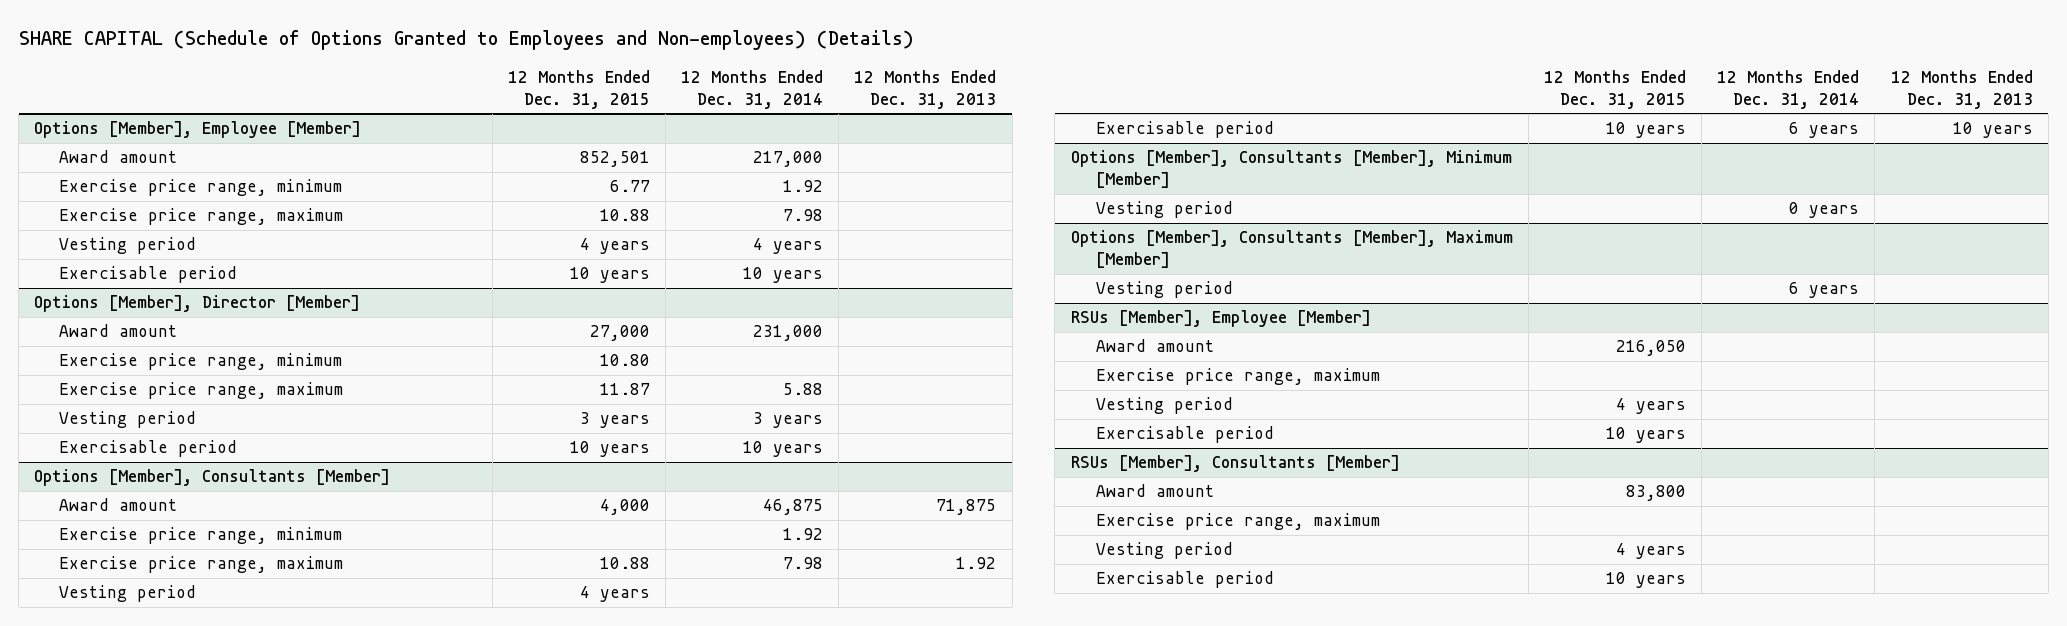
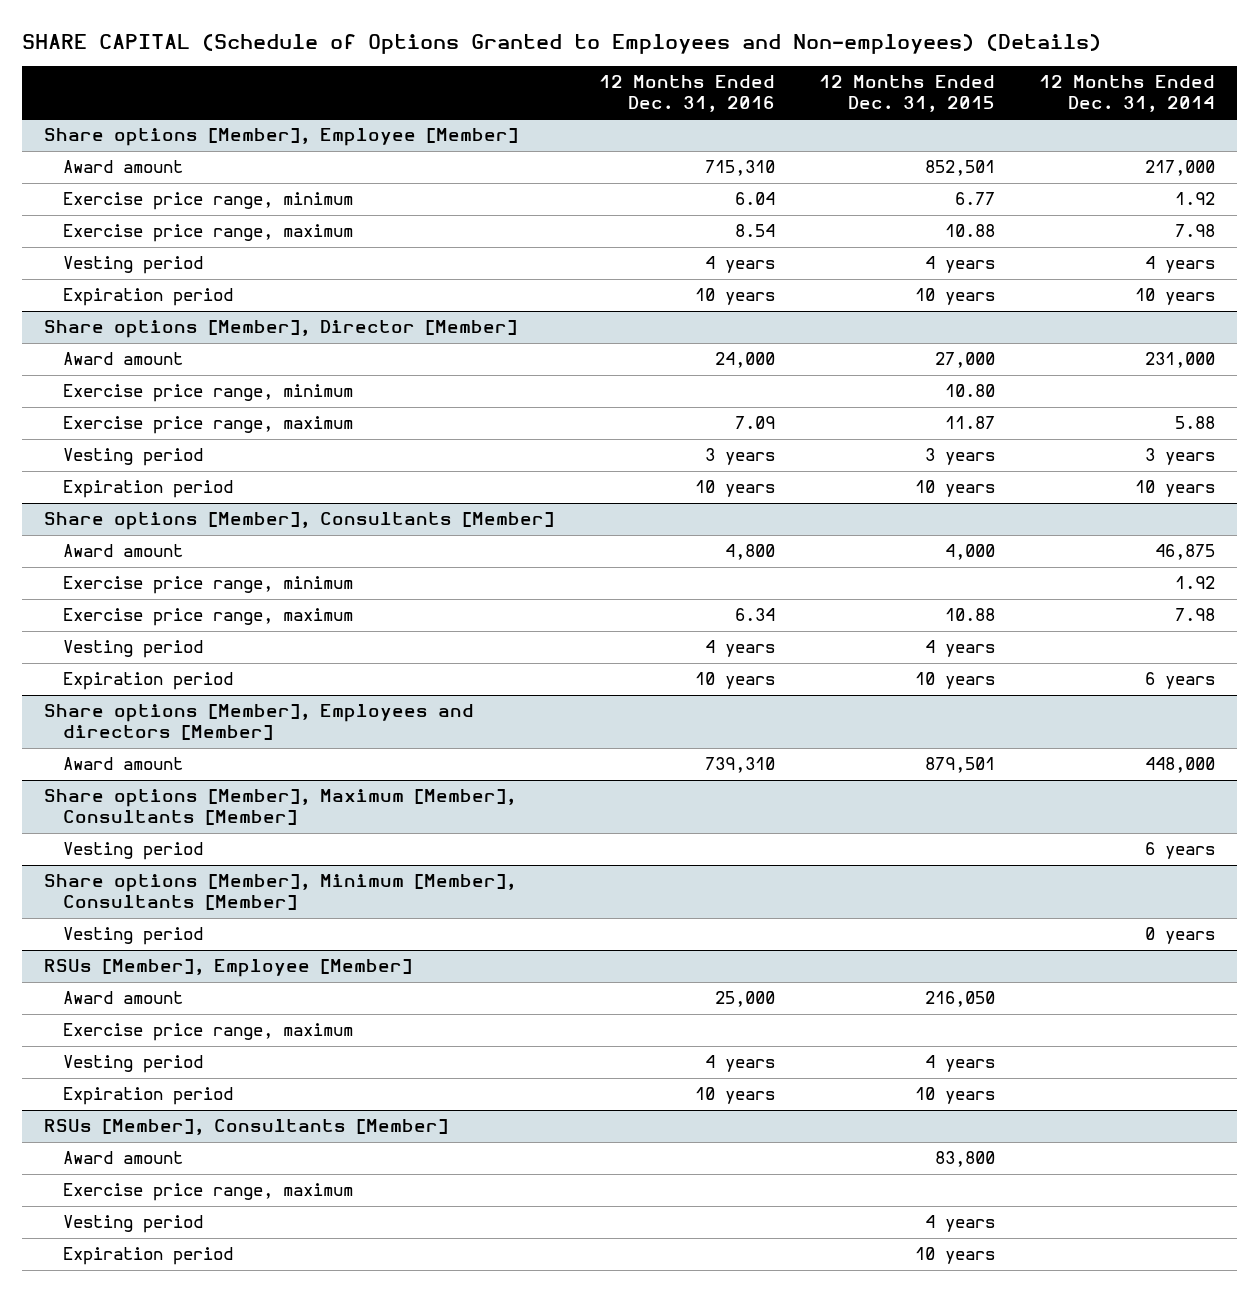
- | 12 Months Ended Dec. 31, 2015 | 12 Months Ended Dec. 31, 2014 | 12 Months Ended Dec. 31, 2013
+ | 12 Months Ended Dec. 31, 2016 | 12 Months Ended Dec. 31, 2015 | 12 Months Ended Dec. 31, 2014
- Options [Member], Employee [Member]
+ Share options [Member], Employee [Member]
- Exercisable period | 10 years | 10 years |
- Options [Member], Director [Member]
+ Expiration period | 10 years | 10 years | 10 years
+ Share options [Member], Director [Member]
- Exercisable period | 10 years | 10 years |
- Options [Member], Consultants [Member]
+ Expiration period | 10 years | 10 years | 10 years
+ Share options [Member], Consultants [Member]
- Exercisable period | 10 years | 6 years | 10 years
- Options [Member], Consultants [Member], Minimum [Member]
- Vesting period | | 0 years |
- Options [Member], Consultants [Member], Maximum [Member]
+ Expiration period | 10 years | 10 years | 6 years
+ Share options [Member], Employees and directors [Member]
+ Award amount | 739,310 | 879,501 | 448,000
+ Share options [Member], Maximum [Member], Consultants [Member]
+ Share options [Member], Minimum [Member], Consultants [Member]
+ Vesting period | | | 0 years
@ RSUs [Member], Employee [Member]
- Exercisable period | 10 years | |
+ Expiration period | 10 years | 10 years |
@ RSUs [Member], Consultants [Member]
- Exercisable period | 10 years | |
+ Expiration period | | 10 years |

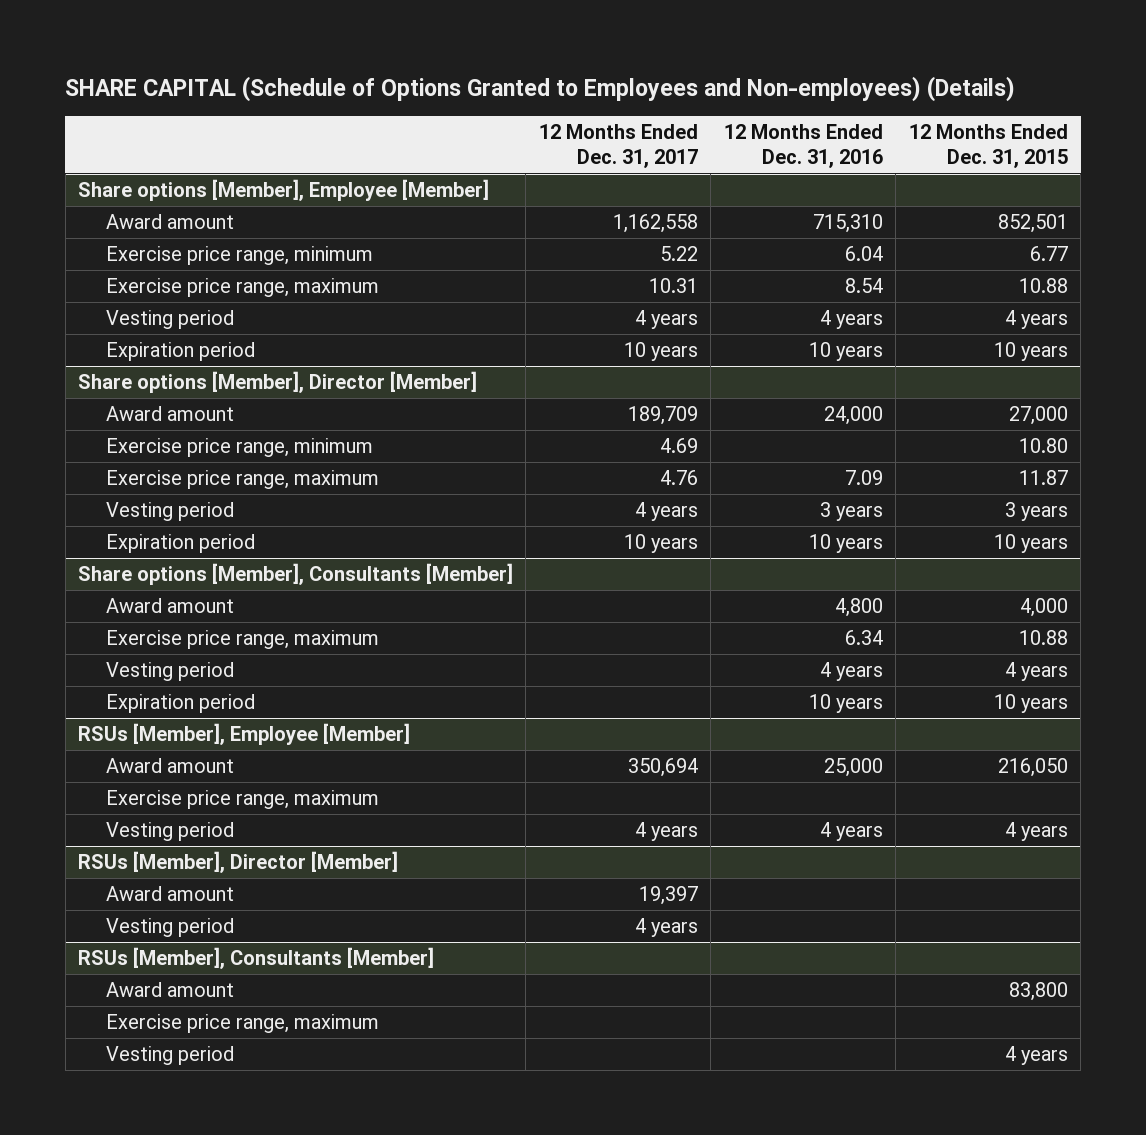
- | 12 Months Ended Dec. 31, 2016 | 12 Months Ended Dec. 31, 2015 | 12 Months Ended Dec. 31, 2014
+ | 12 Months Ended Dec. 31, 2017 | 12 Months Ended Dec. 31, 2016 | 12 Months Ended Dec. 31, 2015
@ Share options [Member], Consultants [Member]
- Exercise price range, minimum | | | 1.92
- Share options [Member], Employees and directors [Member]
- Award amount | 739,310 | 879,501 | 448,000
- Share options [Member], Maximum [Member], Consultants [Member]
- Vesting period | | | 6 years
- Share options [Member], Minimum [Member], Consultants [Member]
- Vesting period | | | 0 years
@ RSUs [Member], Employee [Member]
- Expiration period | 10 years | 10 years |
+ RSUs [Member], Director [Member]
+ Award amount | 19,397 | |
+ Vesting period | 4 years | |
@ RSUs [Member], Consultants [Member]
- Expiration period | | 10 years |

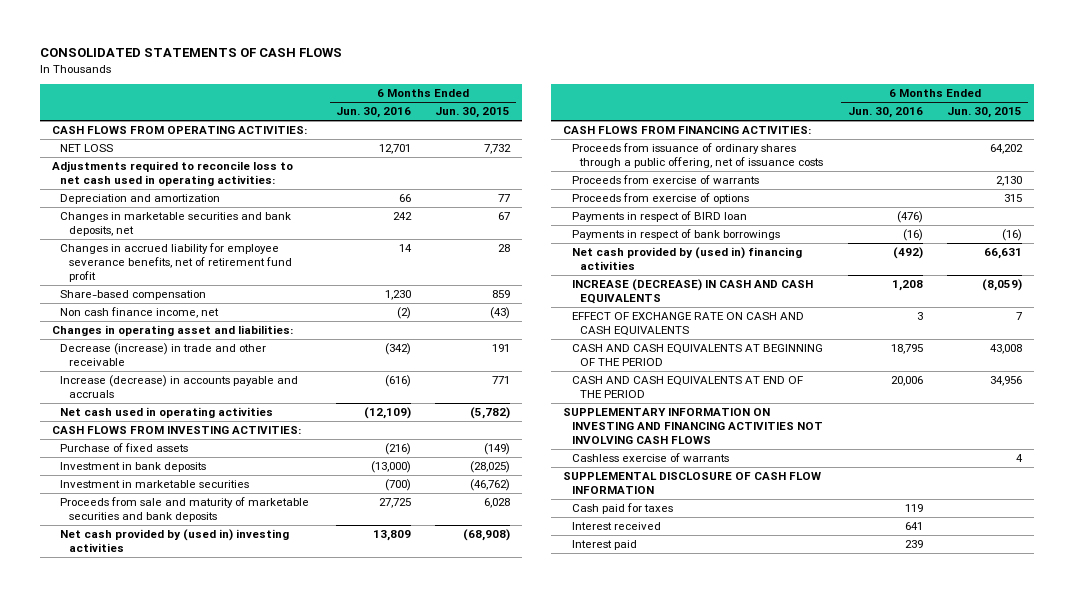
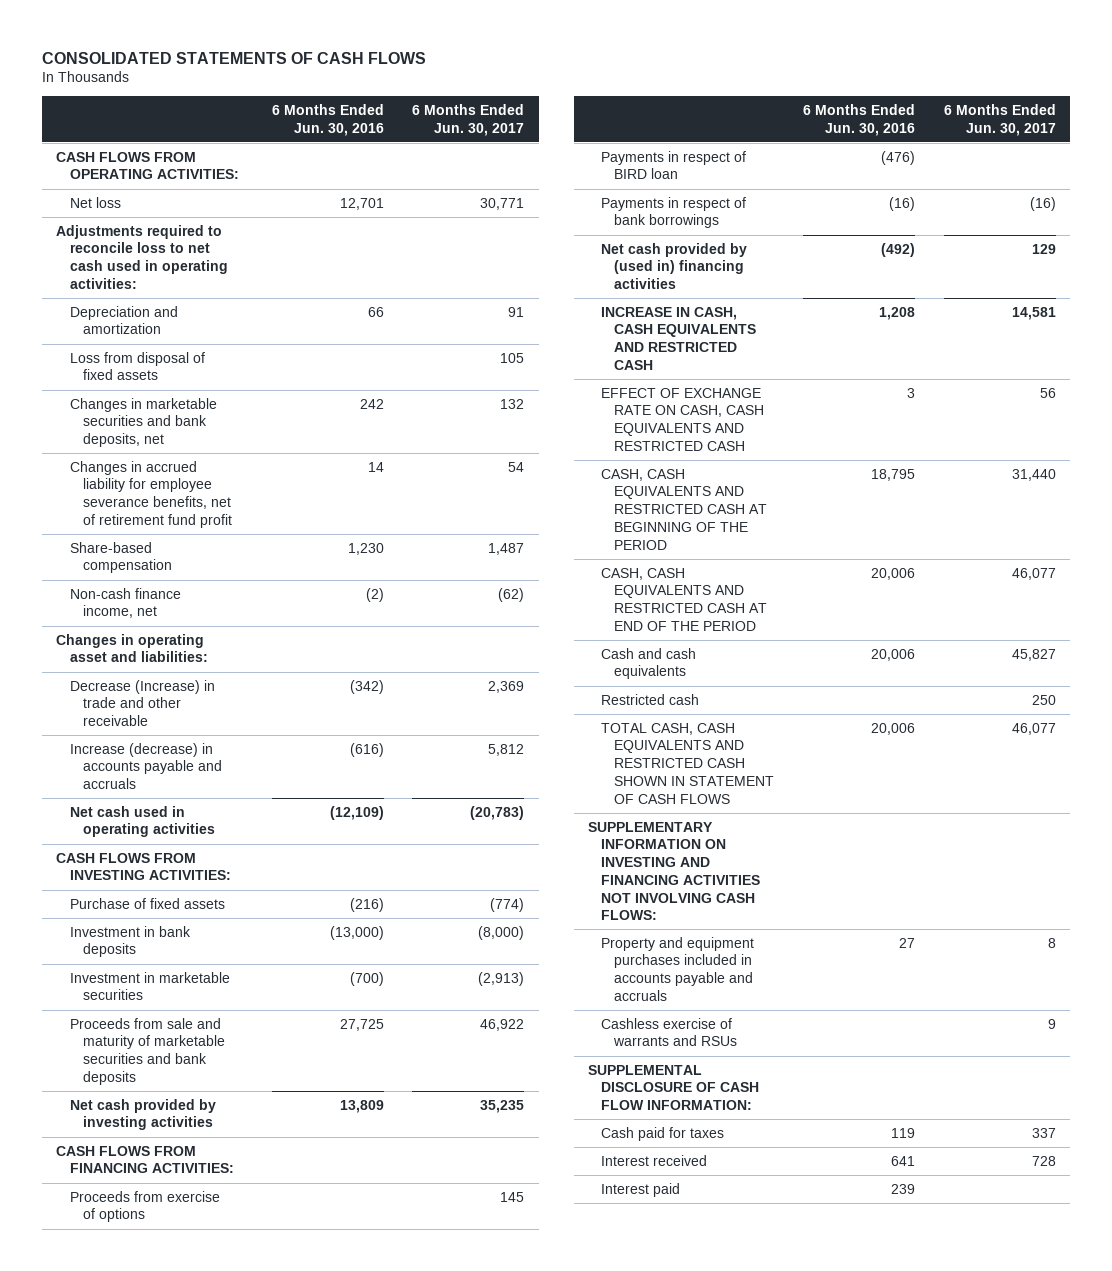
- | 6 Months Ended Jun. 30, 2016 | 6 Months Ended Jun. 30, 2015
+ | 6 Months Ended Jun. 30, 2016 | 6 Months Ended Jun. 30, 2017
- NET LOSS | 12,701 | 7,732
+ Net loss | 12,701 | 30,771
+ Loss from disposal of fixed assets | | 105
- Non cash finance income, net | (2) | (43)
+ Non-cash finance income, net | (2) | (62)
- Decrease (increase) in trade and other receivable | (342) | 191
+ Decrease (Increase) in trade and other receivable | (342) | 2,369
- Net cash provided by (used in) investing activities | 13,809 | (68,908)
+ Net cash provided by investing activities | 13,809 | 35,235
- Proceeds from issuance of ordinary shares through a public offering, net of issuance costs | | 64,202
- Proceeds from exercise of warrants | | 2,130
- INCREASE (DECREASE) IN CASH AND CASH EQUIVALENTS | 1,208 | (8,059)
- EFFECT OF EXCHANGE RATE ON CASH AND CASH EQUIVALENTS | 3 | 7
- CASH AND CASH EQUIVALENTS AT BEGINNING OF THE PERIOD | 18,795 | 43,008
- CASH AND CASH EQUIVALENTS AT END OF THE PERIOD | 20,006 | 34,956
- SUPPLEMENTARY INFORMATION ON INVESTING AND FINANCING ACTIVITIES NOT INVOLVING CASH FLOWS
- Cashless exercise of warrants | | 4
- SUPPLEMENTAL DISCLOSURE OF CASH FLOW INFORMATION
+ INCREASE IN CASH, CASH EQUIVALENTS AND RESTRICTED CASH | 1,208 | 14,581
+ EFFECT OF EXCHANGE RATE ON CASH, CASH EQUIVALENTS AND RESTRICTED CASH | 3 | 56
+ CASH, CASH EQUIVALENTS AND RESTRICTED CASH AT BEGINNING OF THE PERIOD | 18,795 | 31,440
+ CASH, CASH EQUIVALENTS AND RESTRICTED CASH AT END OF THE PERIOD | 20,006 | 46,077
+ Cash and cash equivalents | 20,006 | 45,827
+ Restricted cash | | 250
+ TOTAL CASH, CASH EQUIVALENTS AND RESTRICTED CASH SHOWN IN STATEMENT OF CASH FLOWS | 20,006 | 46,077
+ SUPPLEMENTARY INFORMATION ON INVESTING AND FINANCING ACTIVITIES NOT INVOLVING CASH FLOWS:
+ Property and equipment purchases included in accounts payable and accruals | 27 | 8
+ Cashless exercise of warrants and RSUs | | 9
+ SUPPLEMENTAL DISCLOSURE OF CASH FLOW INFORMATION:

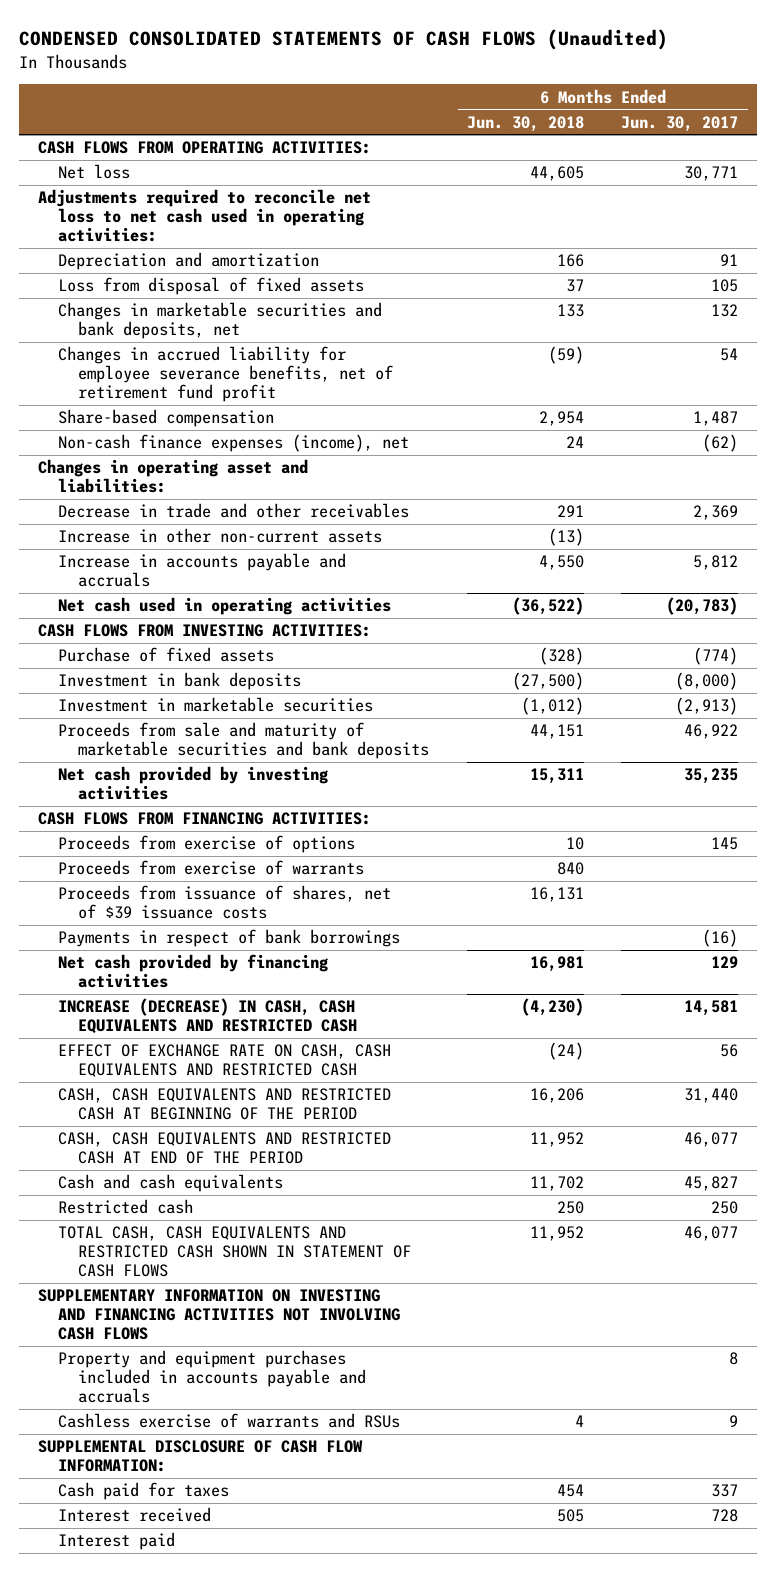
- CONSOLIDATED STATEMENTS OF CASH FLOWS
+ CONDENSED CONSOLIDATED STATEMENTS OF CASH FLOWS (Unaudited)
- | 6 Months Ended Jun. 30, 2016 | 6 Months Ended Jun. 30, 2017
+ | 6 Months Ended Jun. 30, 2018 | 6 Months Ended Jun. 30, 2017
- Adjustments required to reconcile loss to net cash used in operating activities:
+ Adjustments required to reconcile net loss to net cash used in operating activities:
- Non-cash finance income, net | (2) | (62)
+ Non-cash finance expenses (income), net | 24 | (62)
- Decrease (Increase) in trade and other receivable | (342) | 2,369
- Increase (decrease) in accounts payable and accruals | (616) | 5,812
+ Decrease in trade and other receivables | 291 | 2,369
+ Increase in other non-current assets | (13) |
+ Increase in accounts payable and accruals | 4,550 | 5,812
- Payments in respect of BIRD loan | (476) |
+ Proceeds from exercise of warrants | 840 |
+ Proceeds from issuance of shares, net of $39 issuance costs | 16,131 |
- Net cash provided by (used in) financing activities | (492) | 129
- INCREASE IN CASH, CASH EQUIVALENTS AND RESTRICTED CASH | 1,208 | 14,581
+ Net cash provided by financing activities | 16,981 | 129
+ INCREASE (DECREASE) IN CASH, CASH EQUIVALENTS AND RESTRICTED CASH | (4,230) | 14,581
- SUPPLEMENTARY INFORMATION ON INVESTING AND FINANCING ACTIVITIES NOT INVOLVING CASH FLOWS:
+ SUPPLEMENTARY INFORMATION ON INVESTING AND FINANCING ACTIVITIES NOT INVOLVING CASH FLOWS

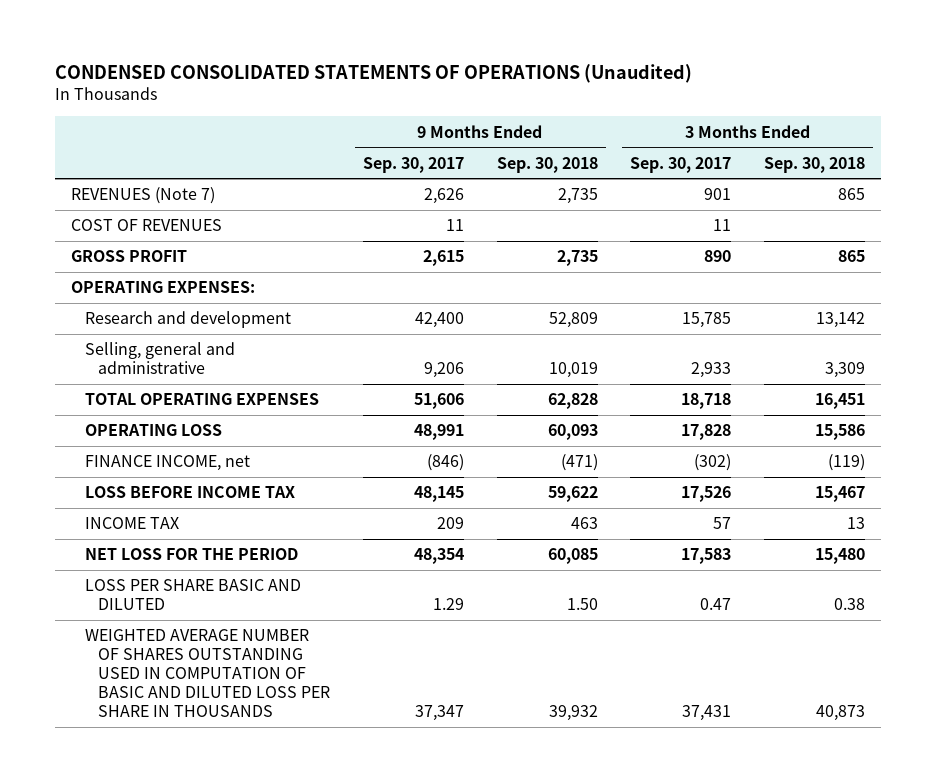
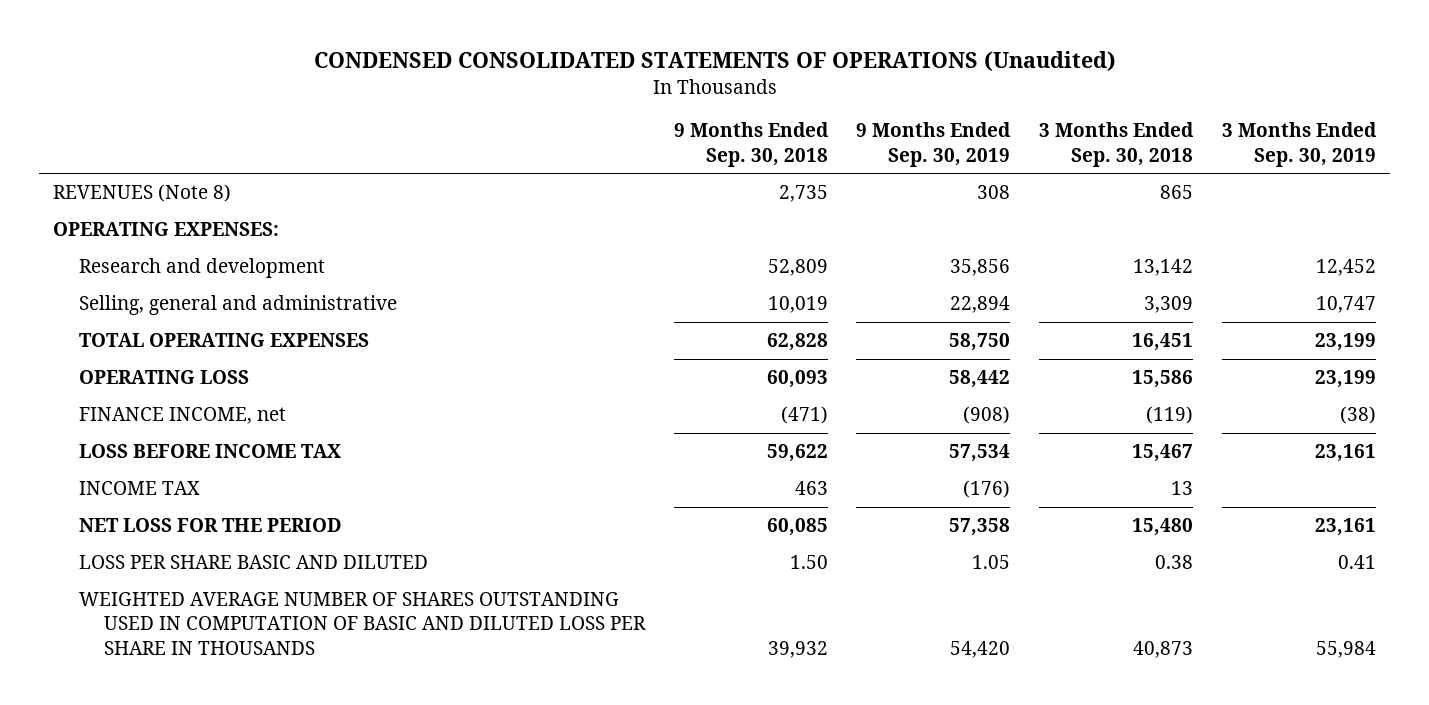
- | 9 Months Ended Sep. 30, 2017 | 9 Months Ended Sep. 30, 2018 | 3 Months Ended Sep. 30, 2017 | 3 Months Ended Sep. 30, 2018
+ | 9 Months Ended Sep. 30, 2018 | 9 Months Ended Sep. 30, 2019 | 3 Months Ended Sep. 30, 2018 | 3 Months Ended Sep. 30, 2019
- REVENUES (Note 7) | 2,626 | 2,735 | 901 | 865
- COST OF REVENUES | 11 | | 11 |
- GROSS PROFIT | 2,615 | 2,735 | 890 | 865
+ REVENUES (Note 8) | 2,735 | 308 | 865 |

